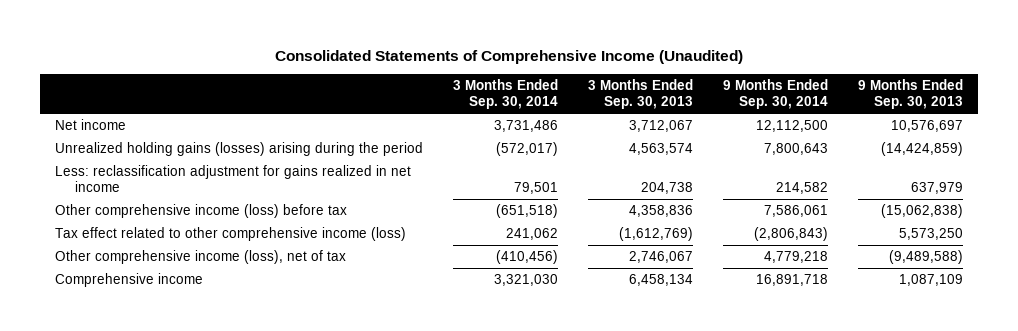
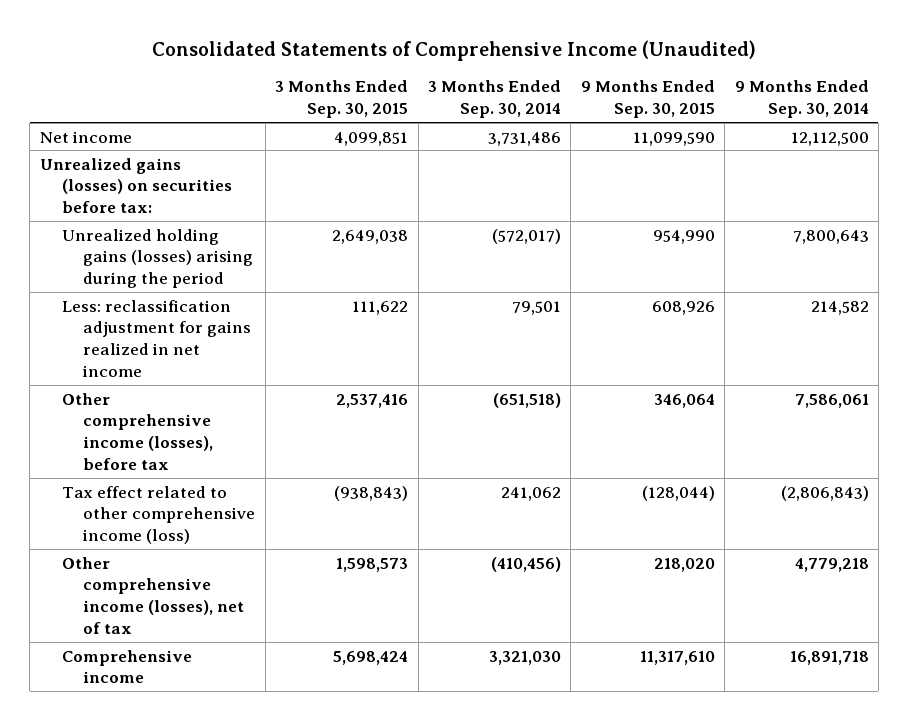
- | 3 Months Ended Sep. 30, 2014 | 3 Months Ended Sep. 30, 2013 | 9 Months Ended Sep. 30, 2014 | 9 Months Ended Sep. 30, 2013
+ | 3 Months Ended Sep. 30, 2015 | 3 Months Ended Sep. 30, 2014 | 9 Months Ended Sep. 30, 2015 | 9 Months Ended Sep. 30, 2014
+ Unrealized gains (losses) on securities before tax:
- Other comprehensive income (loss) before tax | (651,518) | 4,358,836 | 7,586,061 | (15,062,838)
+ Other comprehensive income (losses), before tax | 2,537,416 | (651,518) | 346,064 | 7,586,061
- Other comprehensive income (loss), net of tax | (410,456) | 2,746,067 | 4,779,218 | (9,489,588)
+ Other comprehensive income (losses), net of tax | 1,598,573 | (410,456) | 218,020 | 4,779,218

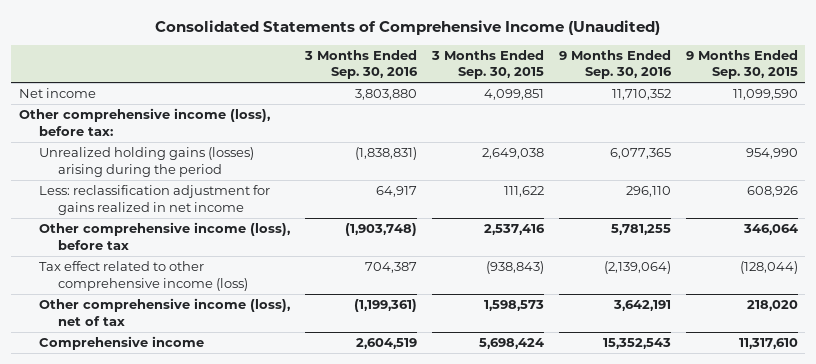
- | 3 Months Ended Sep. 30, 2015 | 3 Months Ended Sep. 30, 2014 | 9 Months Ended Sep. 30, 2015 | 9 Months Ended Sep. 30, 2014
+ | 3 Months Ended Sep. 30, 2016 | 3 Months Ended Sep. 30, 2015 | 9 Months Ended Sep. 30, 2016 | 9 Months Ended Sep. 30, 2015
- Unrealized gains (losses) on securities before tax:
+ Other comprehensive income (loss), before tax:
- Other comprehensive income (losses), before tax | 2,537,416 | (651,518) | 346,064 | 7,586,061
+ Other comprehensive income (loss), before tax | (1,903,748) | 2,537,416 | 5,781,255 | 346,064
- Other comprehensive income (losses), net of tax | 1,598,573 | (410,456) | 218,020 | 4,779,218
+ Other comprehensive income (loss), net of tax | (1,199,361) | 1,598,573 | 3,642,191 | 218,020

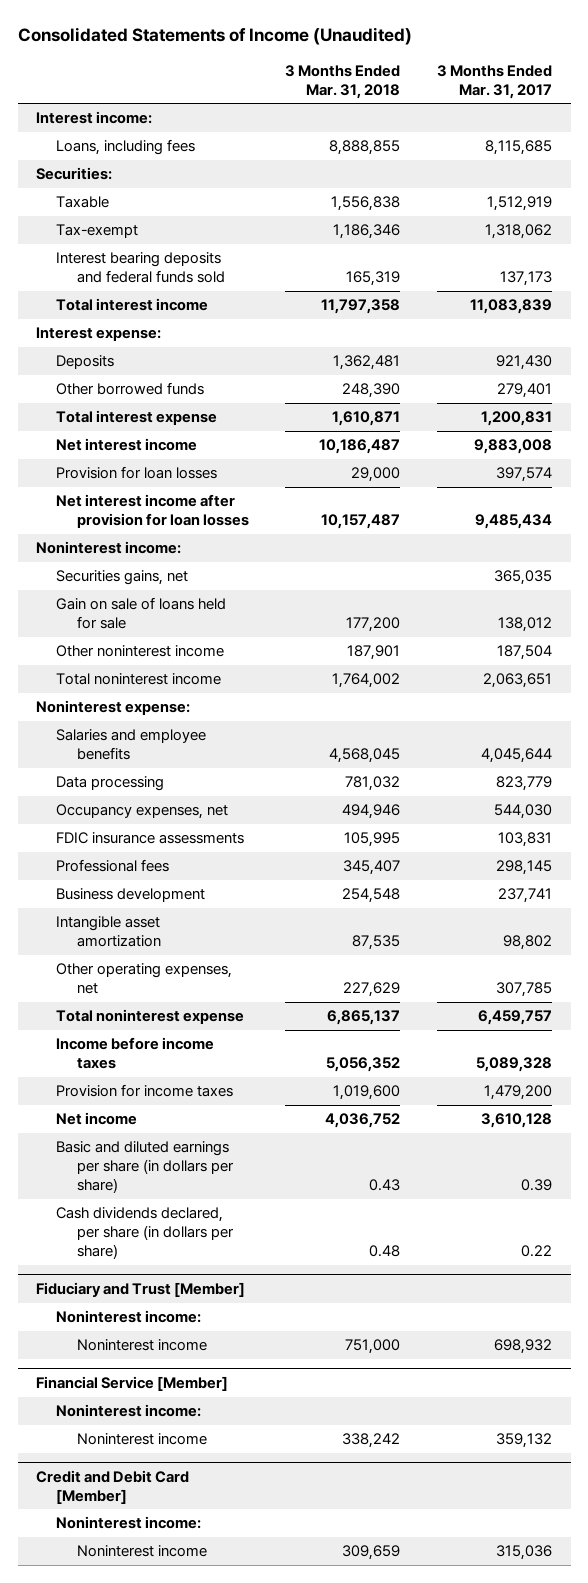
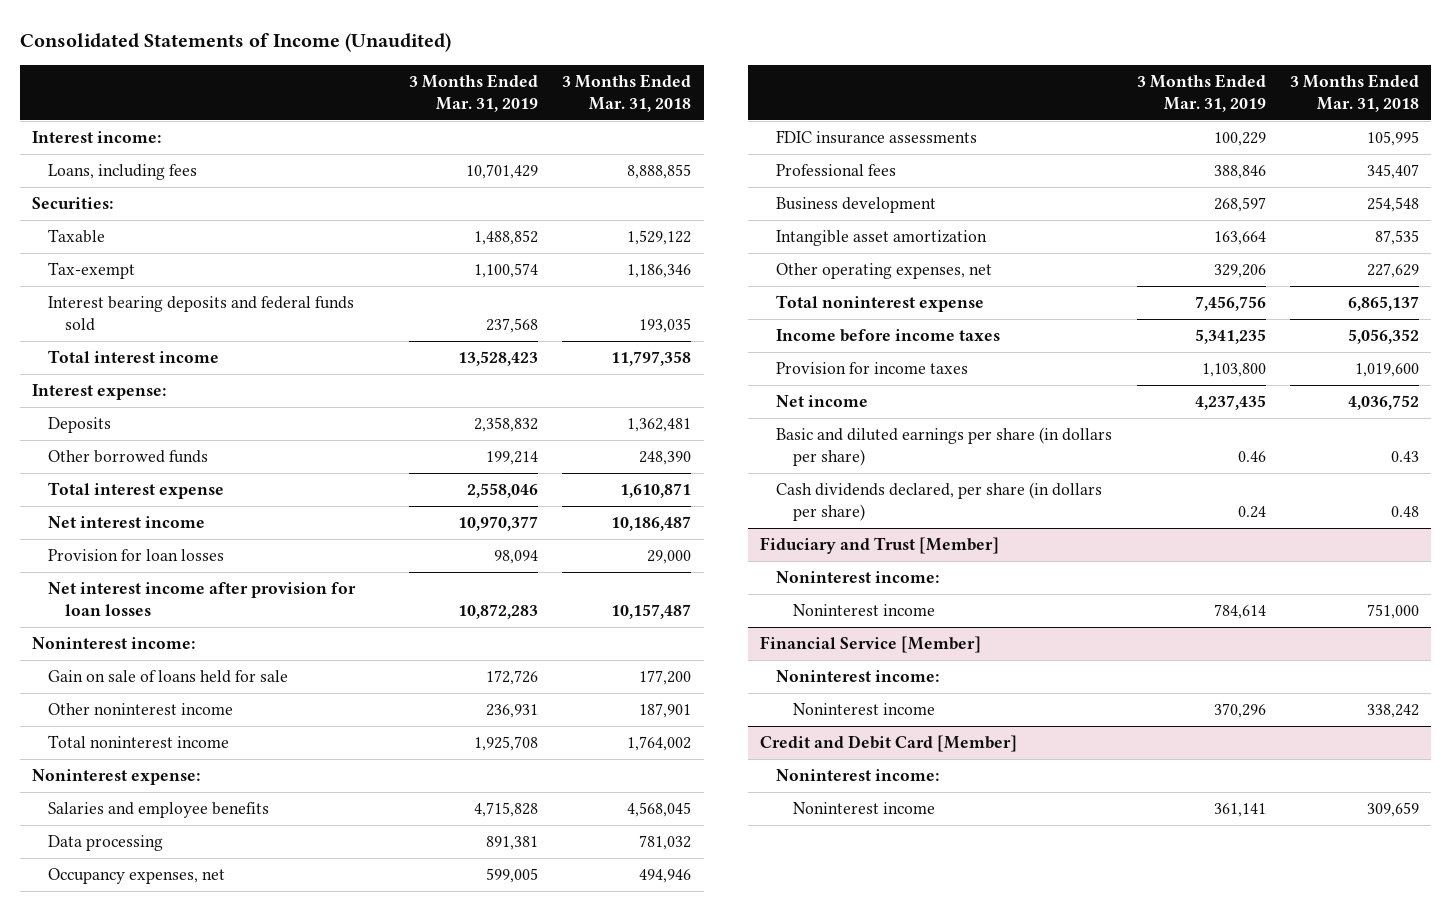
- | 3 Months Ended Mar. 31, 2018 | 3 Months Ended Mar. 31, 2017
+ | 3 Months Ended Mar. 31, 2019 | 3 Months Ended Mar. 31, 2018
- Taxable | 1,556,838 | 1,512,919
+ Taxable | 1,488,852 | 1,529,122
- Interest bearing deposits and federal funds sold | 165,319 | 137,173
+ Interest bearing deposits and federal funds sold | 237,568 | 193,035
- Securities gains, net | | 365,035

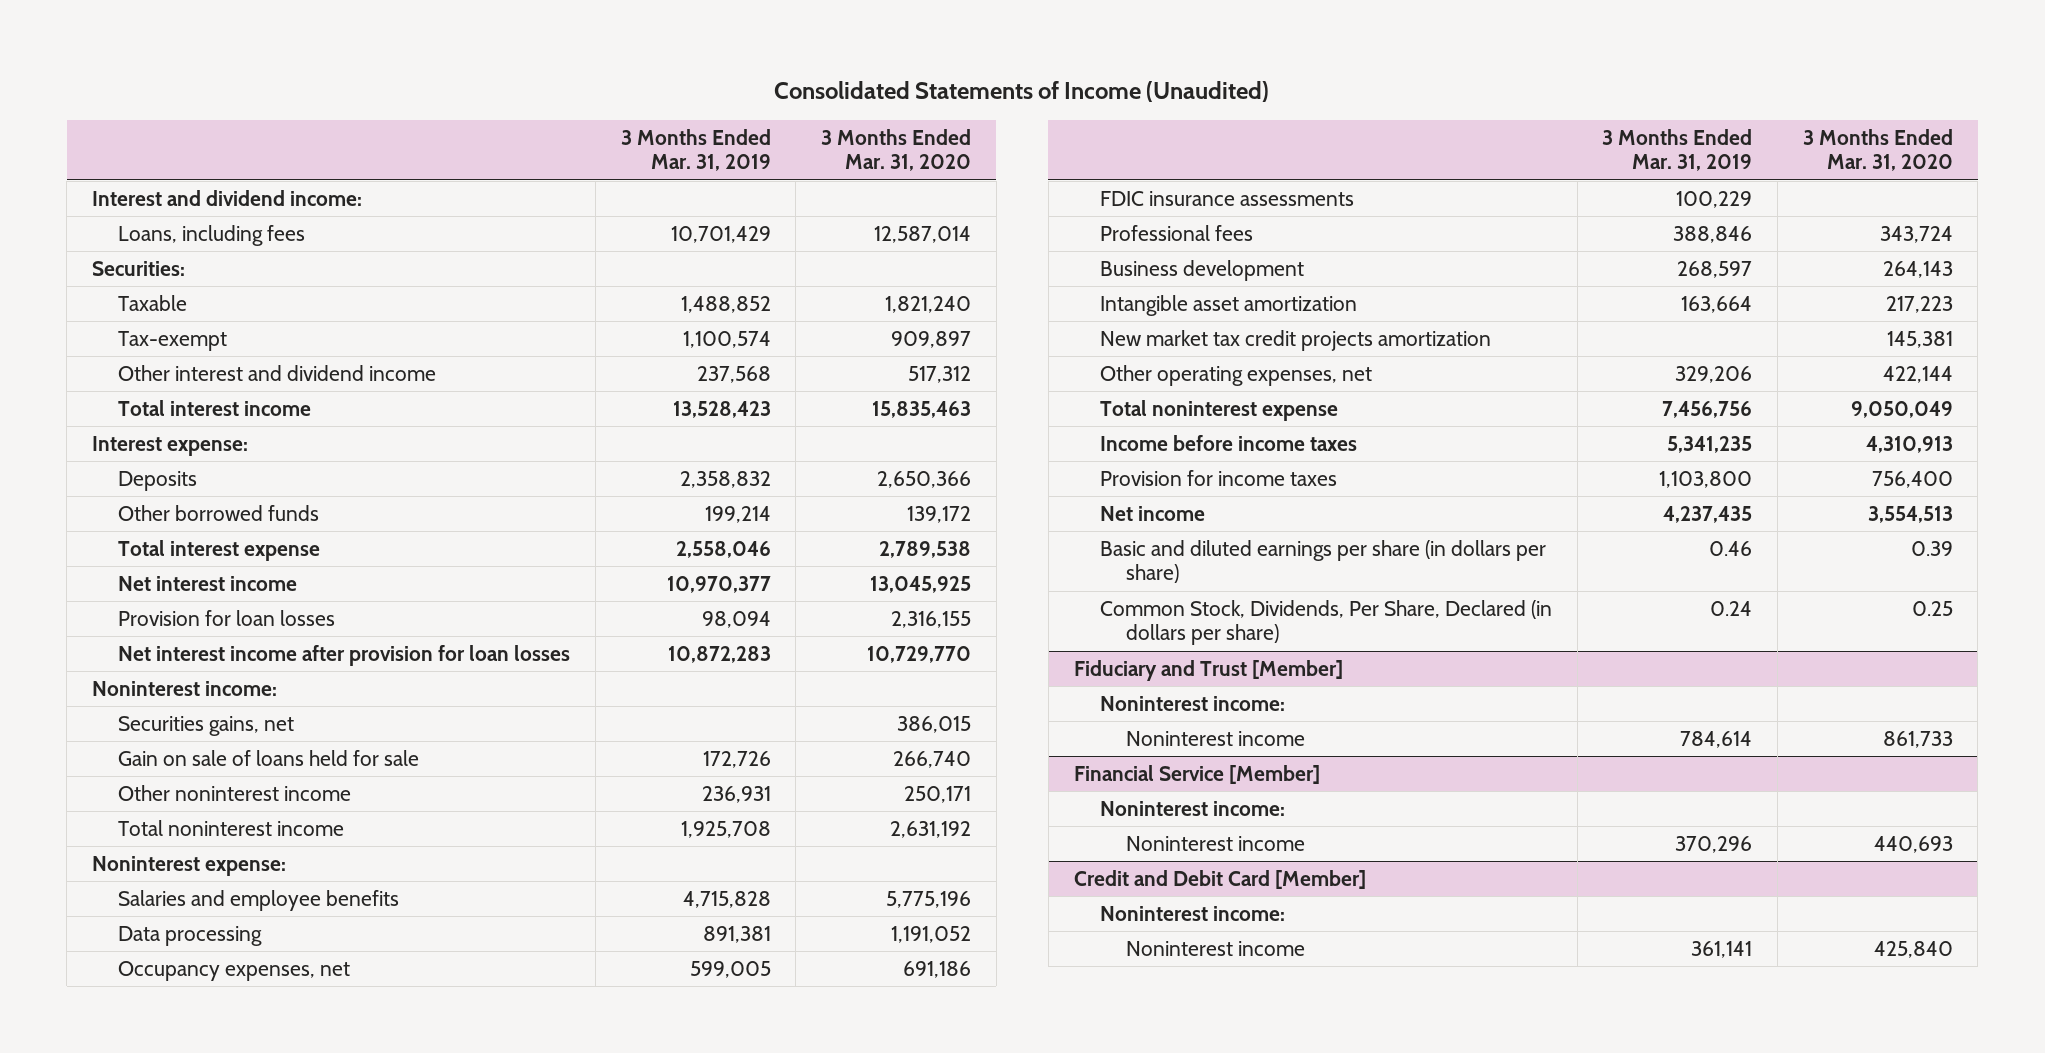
- | 3 Months Ended Mar. 31, 2019 | 3 Months Ended Mar. 31, 2018
+ | 3 Months Ended Mar. 31, 2019 | 3 Months Ended Mar. 31, 2020
- Interest income:
+ Interest and dividend income:
- Interest bearing deposits and federal funds sold | 237,568 | 193,035
+ Other interest and dividend income | 237,568 | 517,312
+ Securities gains, net | | 386,015
+ New market tax credit projects amortization | | 145,381
- Cash dividends declared, per share (in dollars per share) | 0.24 | 0.48
+ Common Stock, Dividends, Per Share, Declared (in dollars per share) | 0.24 | 0.25

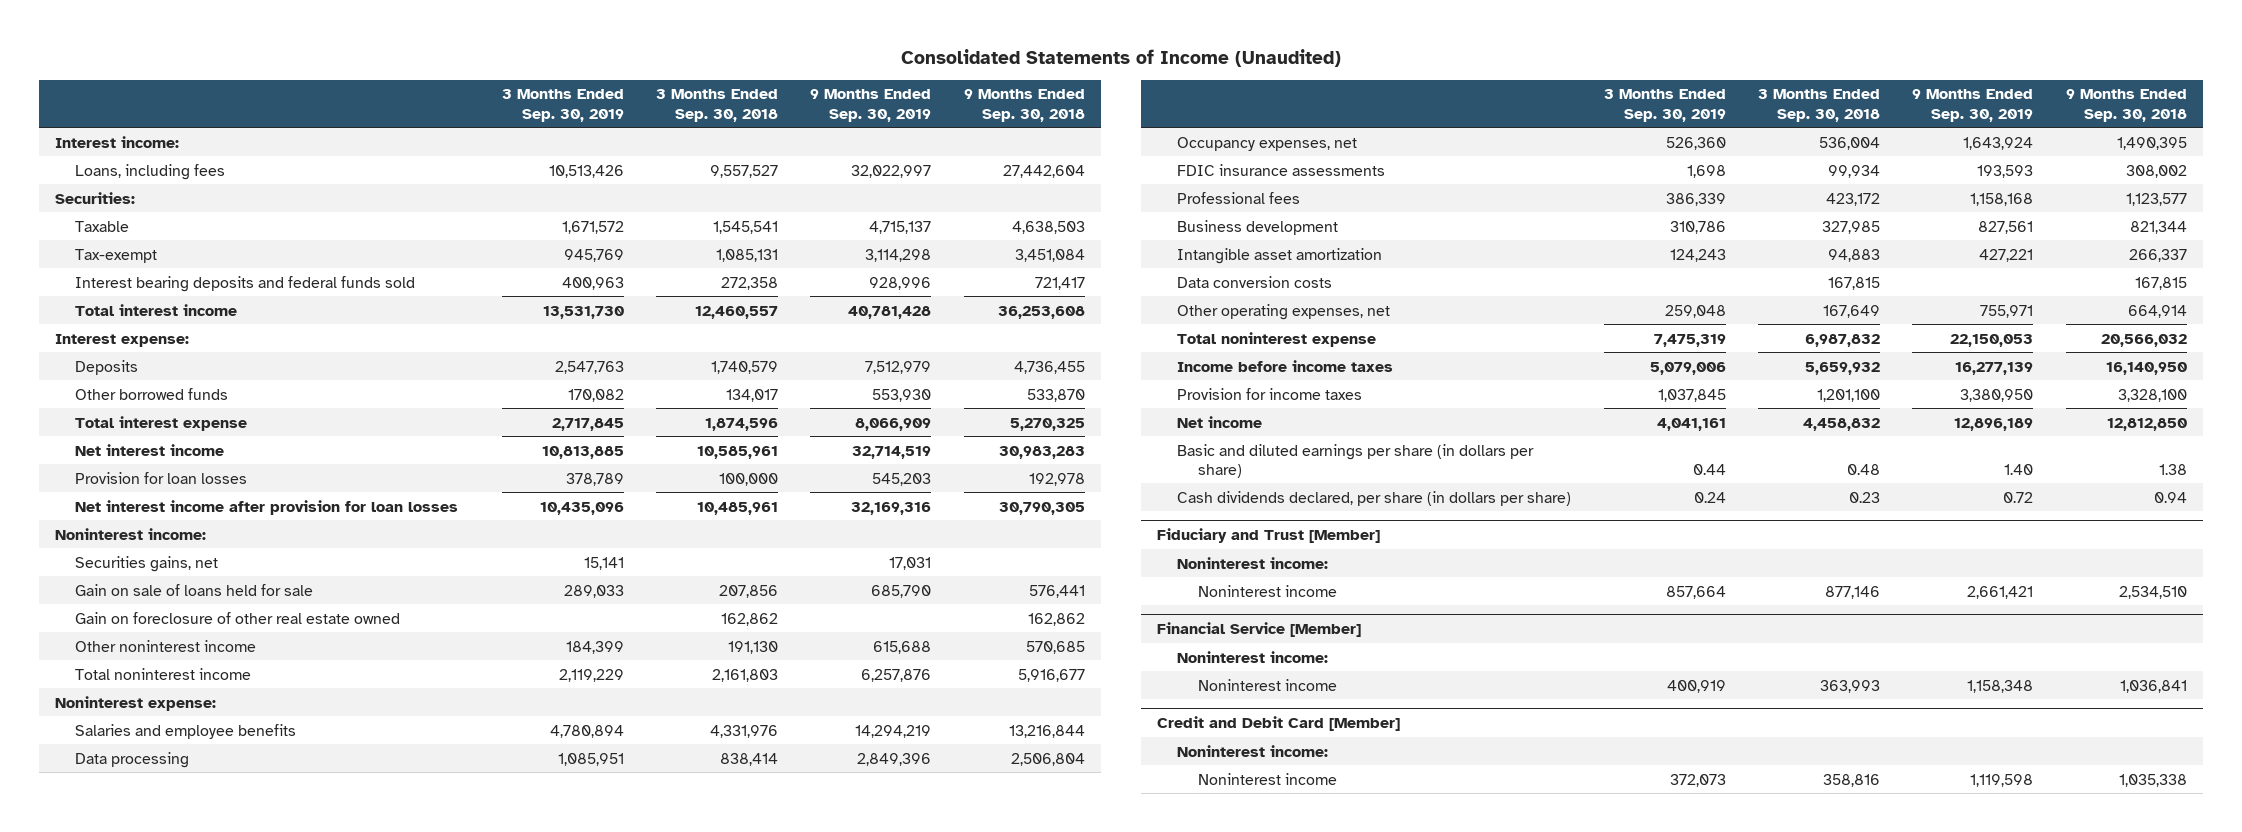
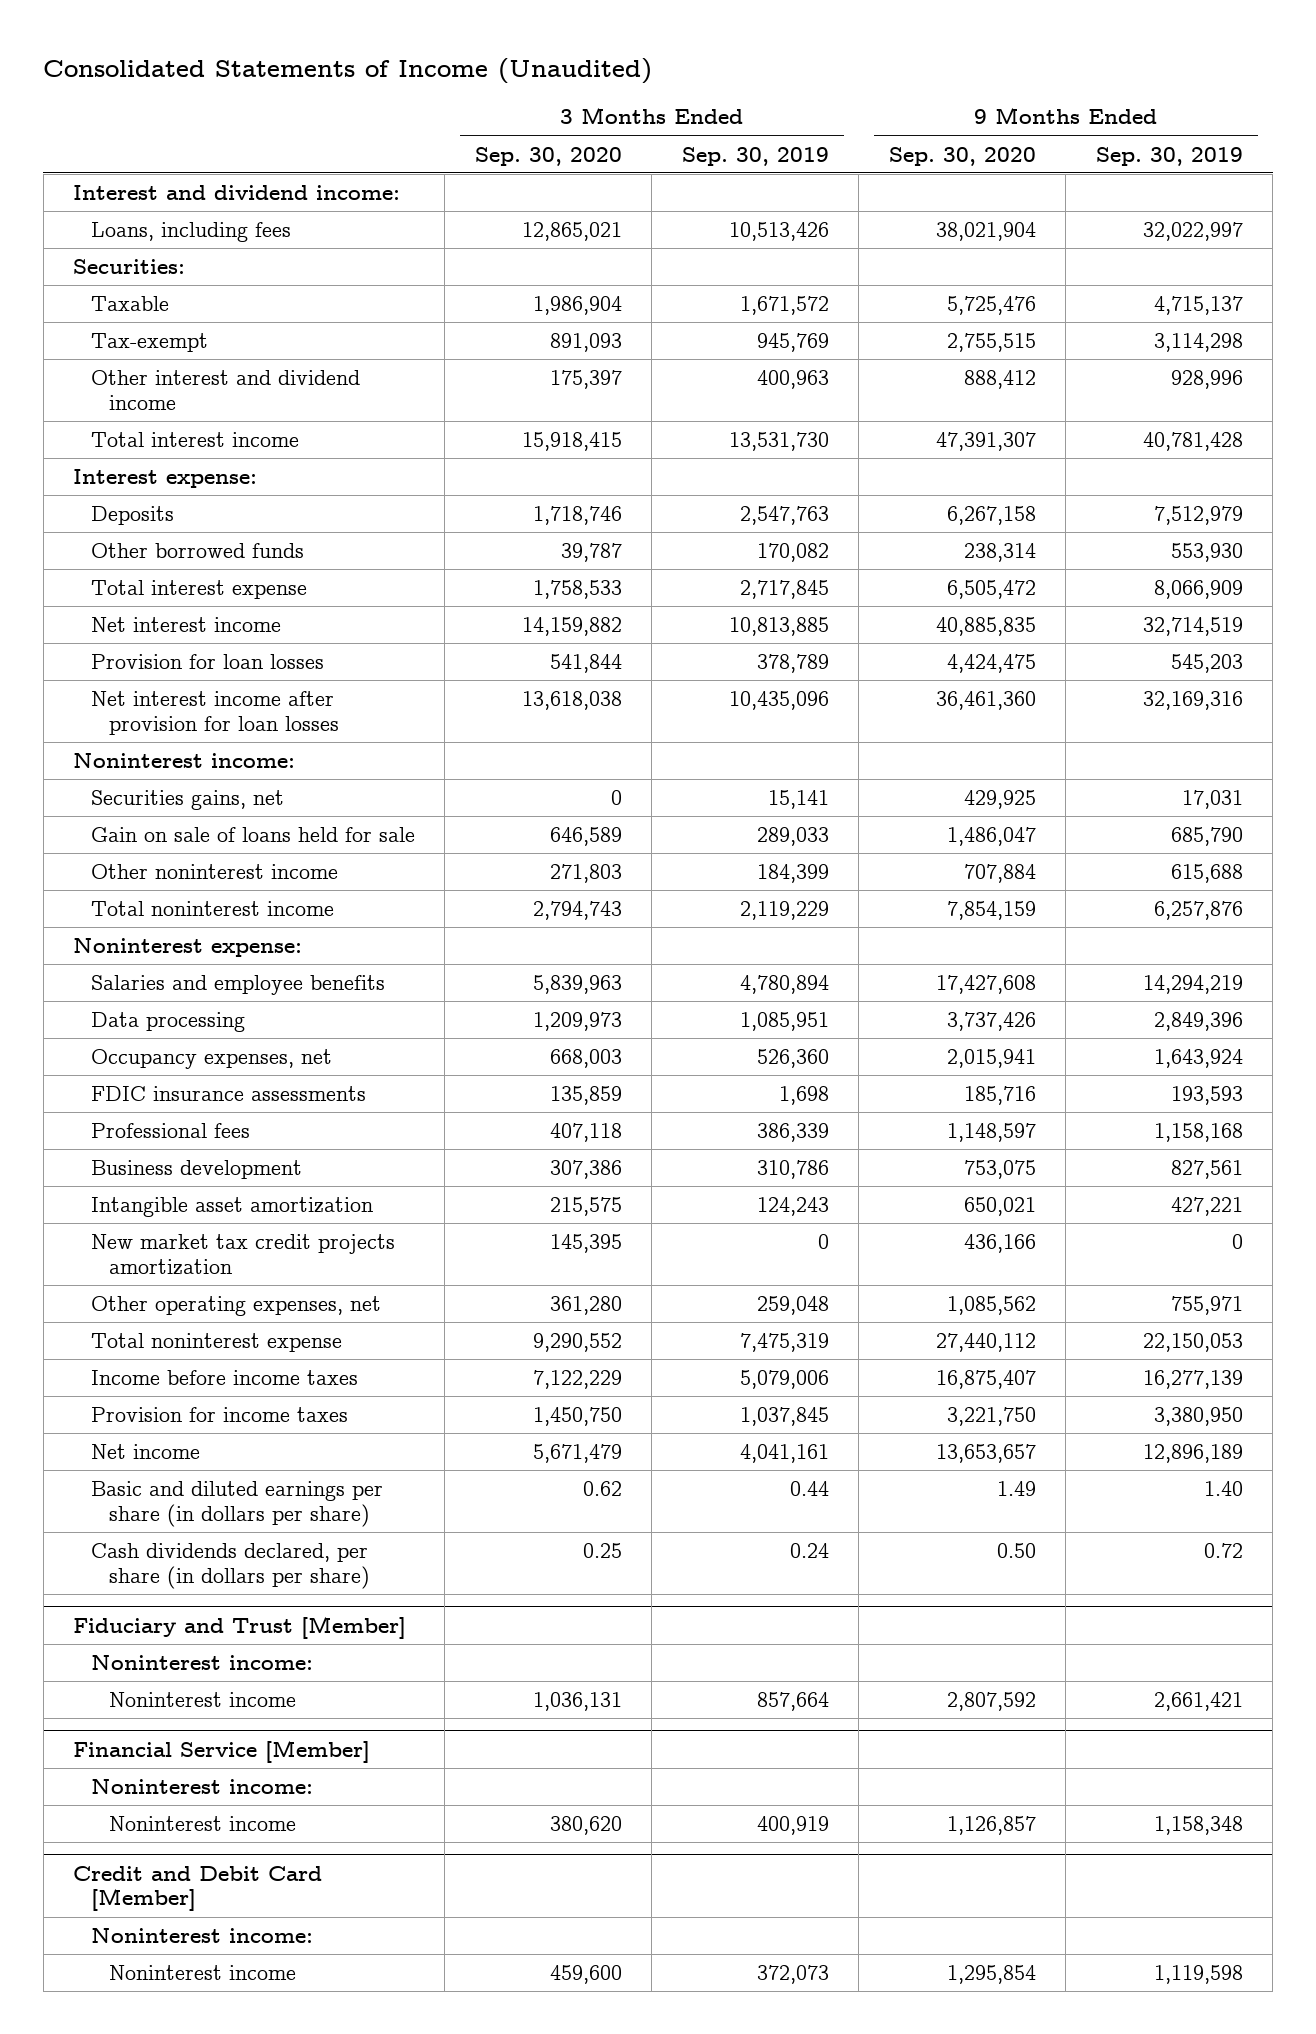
- | 3 Months Ended Sep. 30, 2019 | 3 Months Ended Sep. 30, 2018 | 9 Months Ended Sep. 30, 2019 | 9 Months Ended Sep. 30, 2018
+ | 3 Months Ended Sep. 30, 2020 | 3 Months Ended Sep. 30, 2019 | 9 Months Ended Sep. 30, 2020 | 9 Months Ended Sep. 30, 2019
- Interest income:
+ Interest and dividend income:
- Interest bearing deposits and federal funds sold | 400,963 | 272,358 | 928,996 | 721,417
+ Other interest and dividend income | 175,397 | 400,963 | 888,412 | 928,996
- Gain on foreclosure of other real estate owned | | 162,862 | | 162,862
- Data conversion costs | | 167,815 | | 167,815
+ New market tax credit projects amortization | 145,395 | 0 | 436,166 | 0

